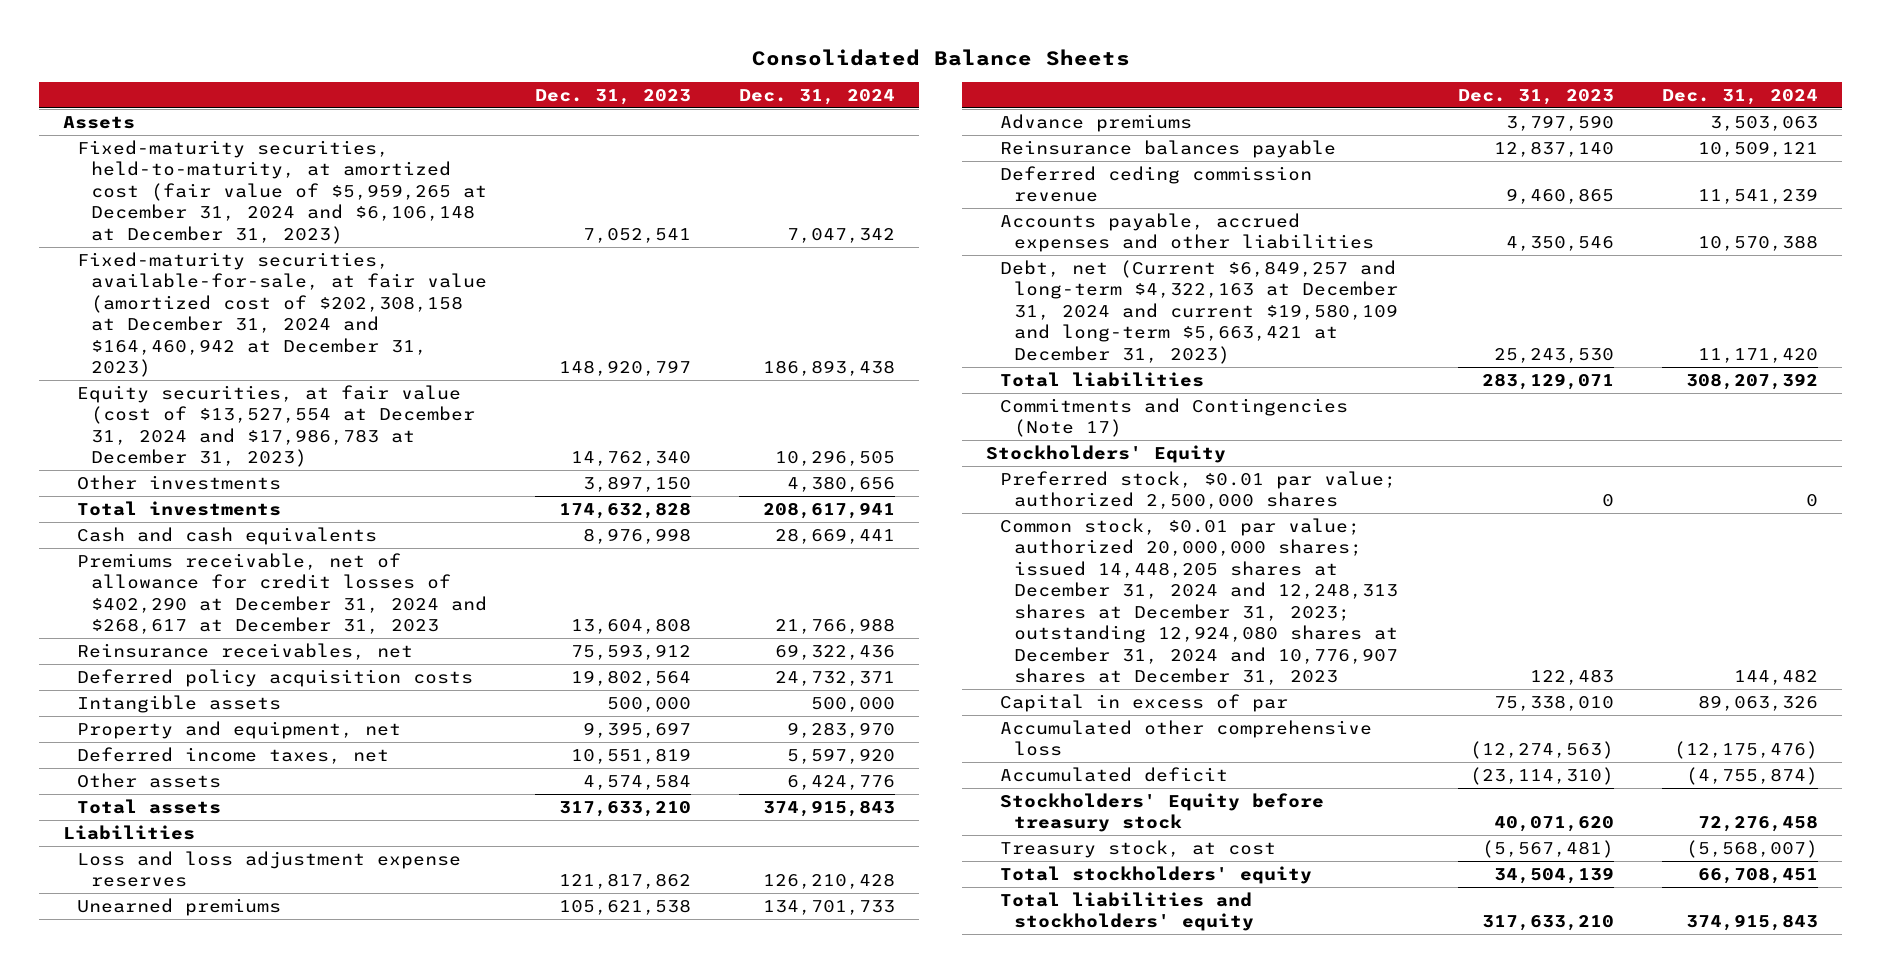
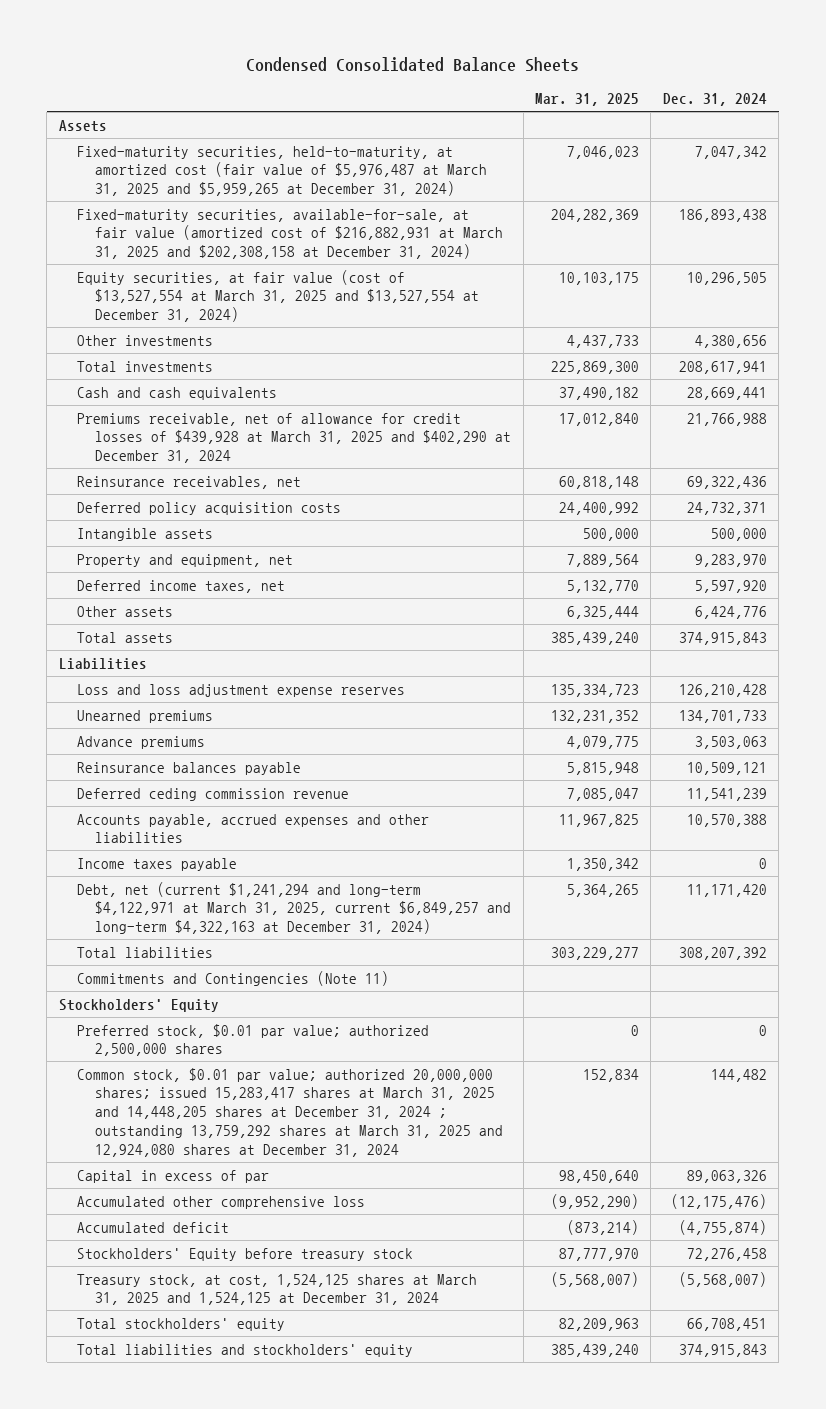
- Consolidated Balance Sheets
+ Condensed Consolidated Balance Sheets
- | Dec. 31, 2023 | Dec. 31, 2024
+ | Mar. 31, 2025 | Dec. 31, 2024
- Fixed-maturity securities, held-to-maturity, at amortized cost (fair value of $5,959,265 at December 31, 2024 and $6,106,148 at December 31, 2023) | 7,052,541 | 7,047,342
- Fixed-maturity securities, available-for-sale, at fair value (amortized cost of $202,308,158 at December 31, 2024 and $164,460,942 at December 31, 2023) | 148,920,797 | 186,893,438
- Equity securities, at fair value (cost of $13,527,554 at December 31, 2024 and $17,986,783 at December 31, 2023) | 14,762,340 | 10,296,505
+ Fixed-maturity securities, held-to-maturity, at amortized cost (fair value of $5,976,487 at March 31, 2025 and $5,959,265 at December 31, 2024) | 7,046,023 | 7,047,342
+ Fixed-maturity securities, available-for-sale, at fair value (amortized cost of $216,882,931 at March 31, 2025 and $202,308,158 at December 31, 2024) | 204,282,369 | 186,893,438
+ Equity securities, at fair value (cost of $13,527,554 at March 31, 2025 and $13,527,554 at December 31, 2024) | 10,103,175 | 10,296,505
- Premiums receivable, net of allowance for credit losses of $402,290 at December 31, 2024 and $268,617 at December 31, 2023 | 13,604,808 | 21,766,988
+ Premiums receivable, net of allowance for credit losses of $439,928 at March 31, 2025 and $402,290 at December 31, 2024 | 17,012,840 | 21,766,988
- Debt, net (Current $6,849,257 and long-term $4,322,163 at December 31, 2024 and current $19,580,109 and long-term $5,663,421 at December 31, 2023) | 25,243,530 | 11,171,420
+ Income taxes payable | 1,350,342 | 0
+ Debt, net (current $1,241,294 and long-term $4,122,971 at March 31, 2025, current $6,849,257 and long-term $4,322,163 at December 31, 2024) | 5,364,265 | 11,171,420
- Commitments and Contingencies (Note 17)
+ Commitments and Contingencies (Note 11)
- Common stock, $0.01 par value; authorized 20,000,000 shares; issued 14,448,205 shares at December 31, 2024 and 12,248,313 shares at December 31, 2023; outstanding 12,924,080 shares at December 31, 2024 and 10,776,907 shares at December 31, 2023 | 122,483 | 144,482
+ Common stock, $0.01 par value; authorized 20,000,000 shares; issued 15,283,417 shares at March 31, 2025 and 14,448,205 shares at December 31, 2024 ; outstanding 13,759,292 shares at March 31, 2025 and 12,924,080 shares at December 31, 2024 | 152,834 | 144,482
- Treasury stock, at cost | (5,567,481) | (5,568,007)
+ Treasury stock, at cost, 1,524,125 shares at March 31, 2025 and 1,524,125 at December 31, 2024 | (5,568,007) | (5,568,007)

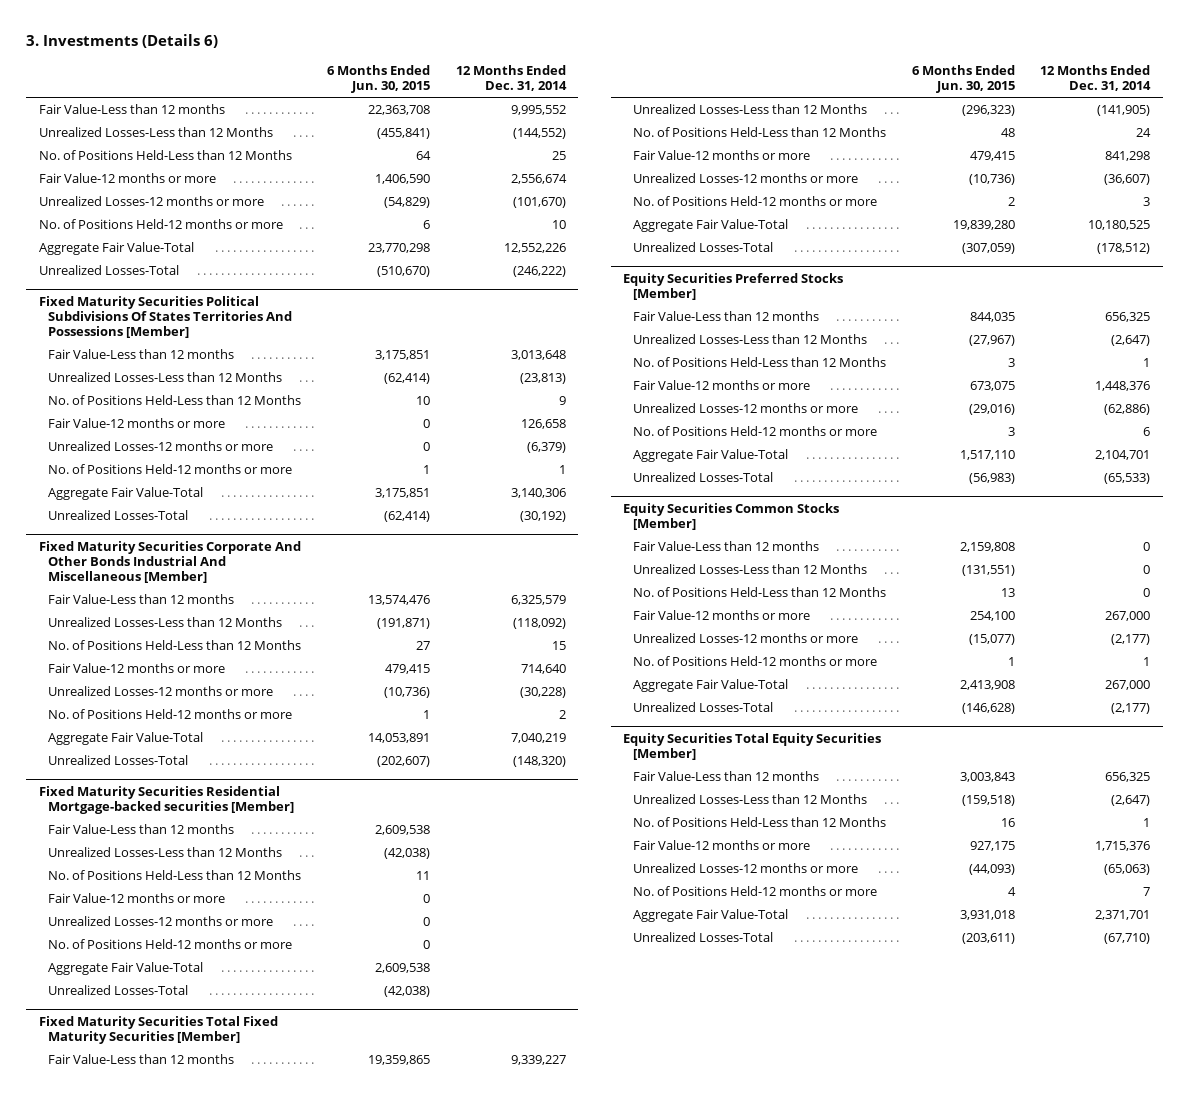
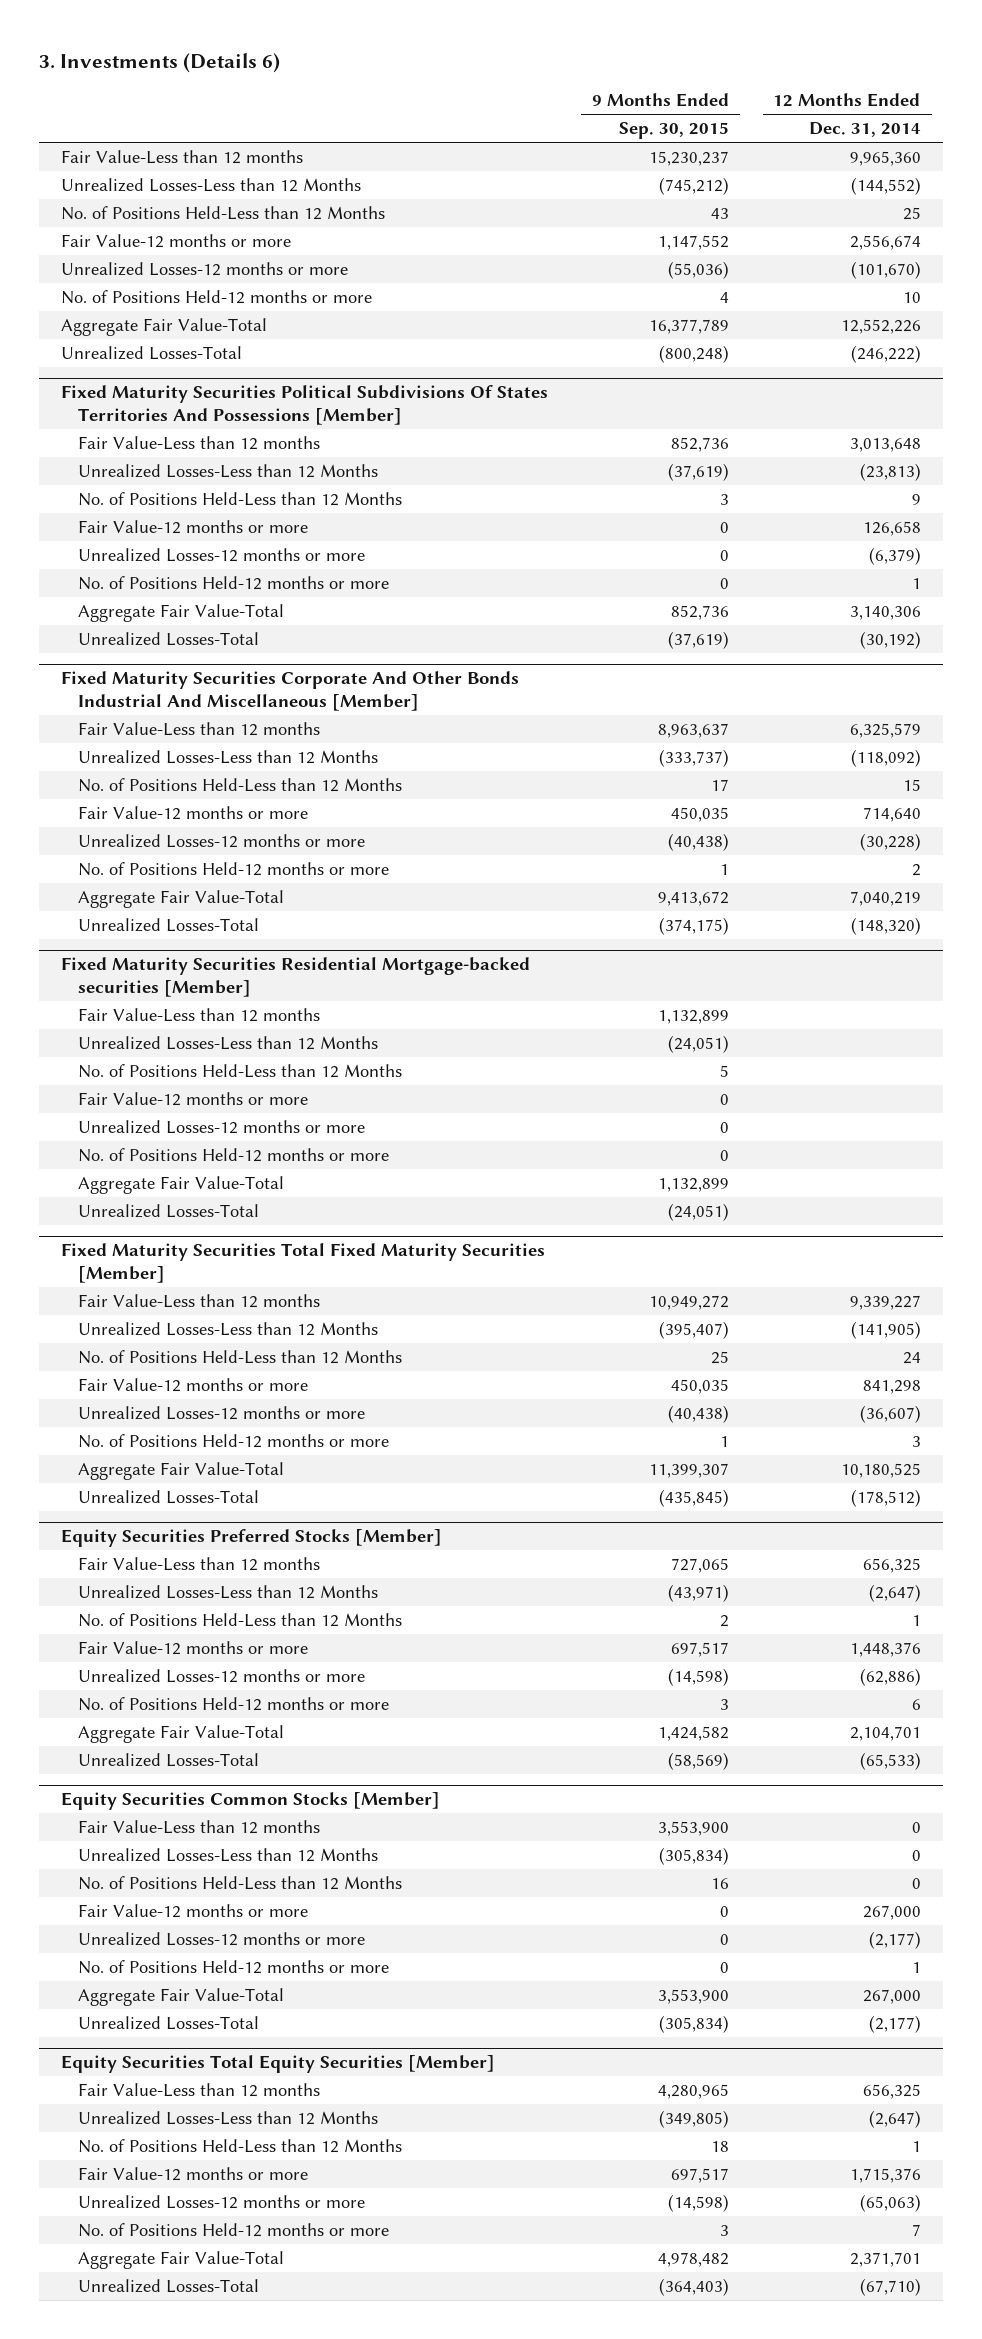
- | 6 Months Ended Jun. 30, 2015 | 12 Months Ended Dec. 31, 2014
+ | 9 Months Ended Sep. 30, 2015 | 12 Months Ended Dec. 31, 2014
- Fair Value-Less than 12 months | 22,363,708 | 9,995,552
+ Fair Value-Less than 12 months | 15,230,237 | 9,965,360

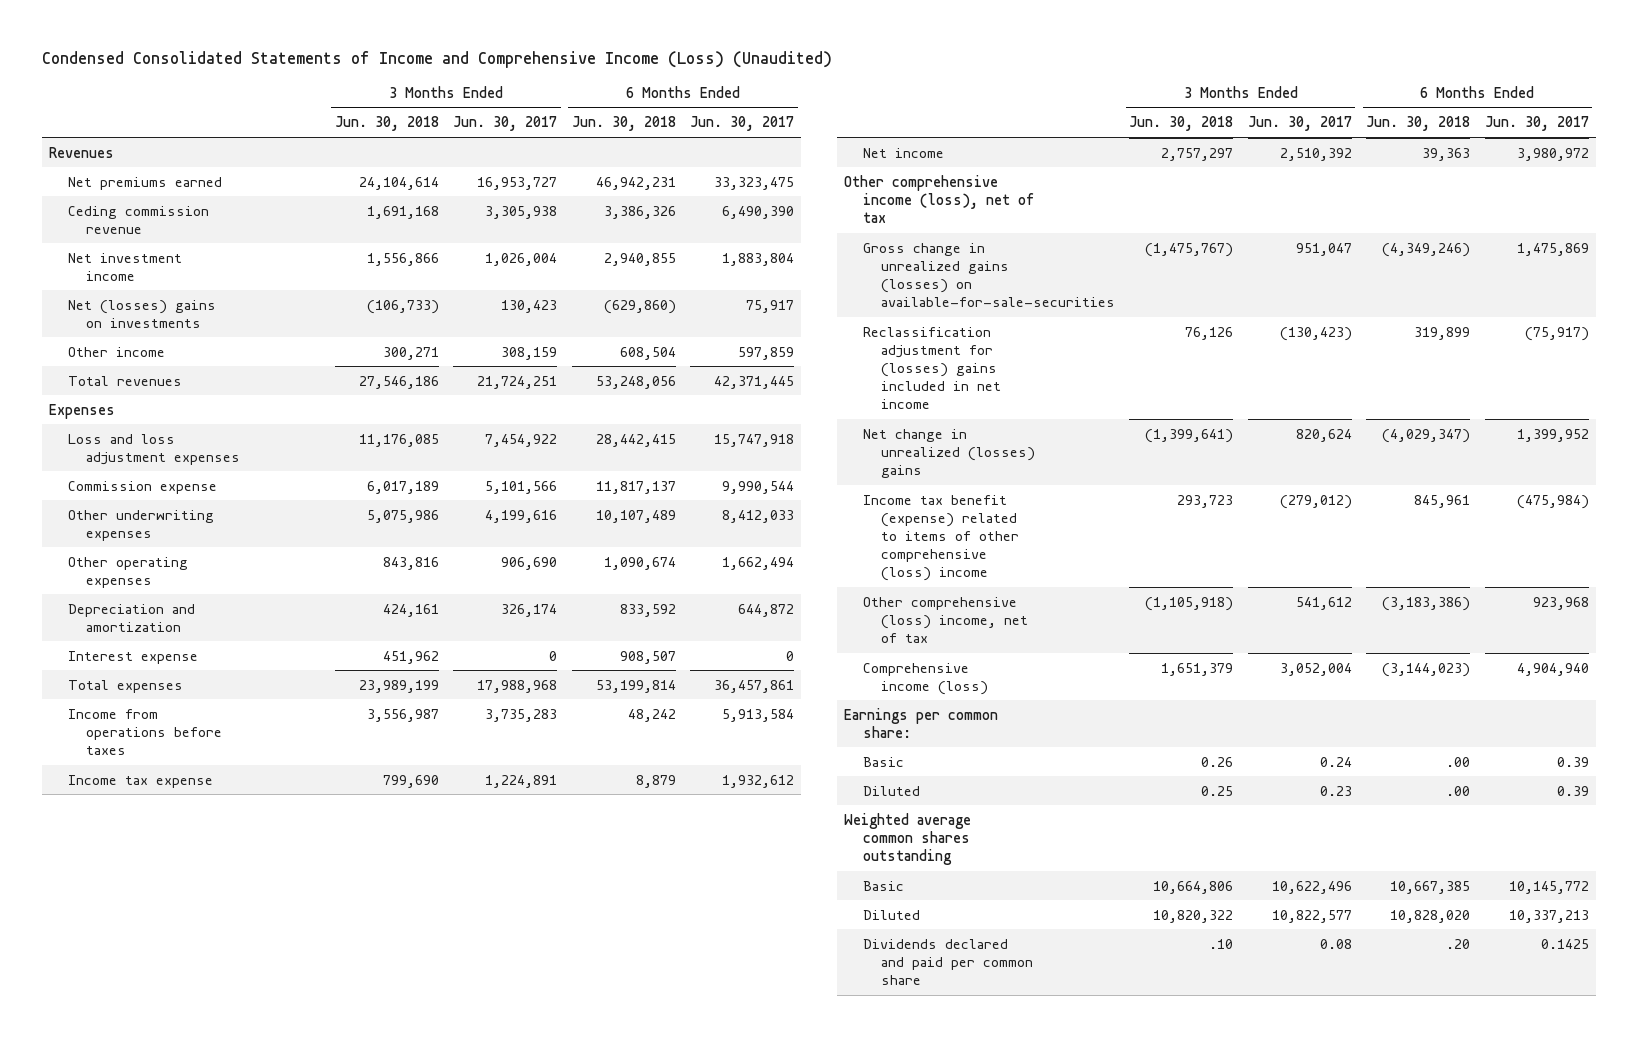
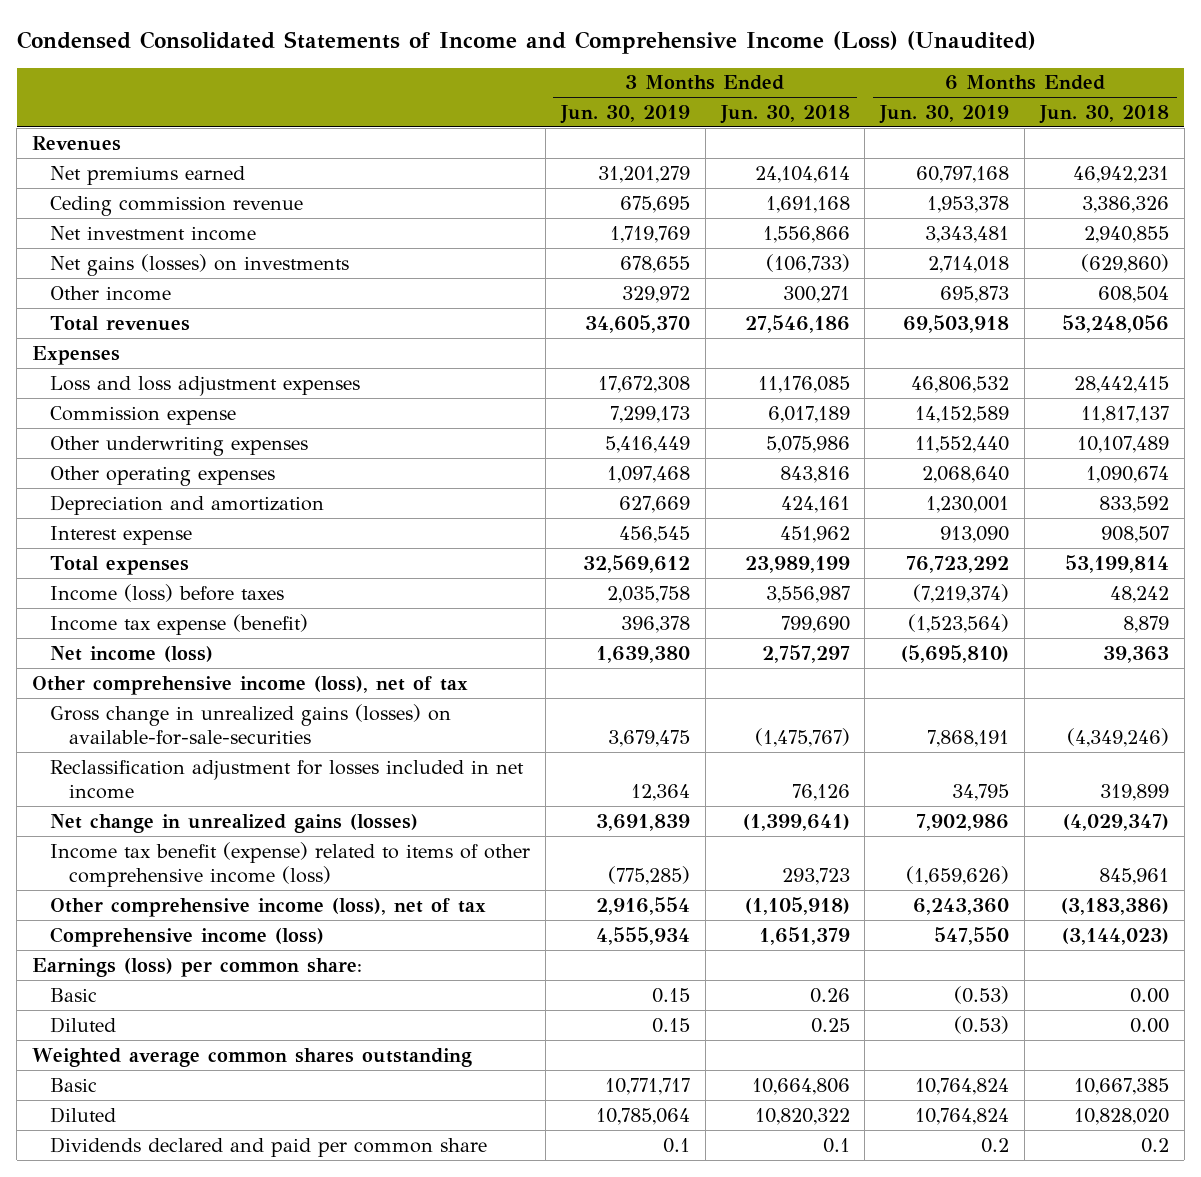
- | 3 Months Ended Jun. 30, 2018 | 3 Months Ended Jun. 30, 2017 | 6 Months Ended Jun. 30, 2018 | 6 Months Ended Jun. 30, 2017
+ | 3 Months Ended Jun. 30, 2019 | 3 Months Ended Jun. 30, 2018 | 6 Months Ended Jun. 30, 2019 | 6 Months Ended Jun. 30, 2018
- Net (losses) gains on investments | (106,733) | 130,423 | (629,860) | 75,917
+ Net gains (losses) on investments | 678,655 | (106,733) | 2,714,018 | (629,860)
- Income from operations before taxes | 3,556,987 | 3,735,283 | 48,242 | 5,913,584
- Income tax expense | 799,690 | 1,224,891 | 8,879 | 1,932,612
- Net income | 2,757,297 | 2,510,392 | 39,363 | 3,980,972
+ Income (loss) before taxes | 2,035,758 | 3,556,987 | (7,219,374) | 48,242
+ Income tax expense (benefit) | 396,378 | 799,690 | (1,523,564) | 8,879
+ Net income (loss) | 1,639,380 | 2,757,297 | (5,695,810) | 39,363
- Reclassification adjustment for (losses) gains included in net income | 76,126 | (130,423) | 319,899 | (75,917)
- Net change in unrealized (losses) gains | (1,399,641) | 820,624 | (4,029,347) | 1,399,952
- Income tax benefit (expense) related to items of other comprehensive (loss) income | 293,723 | (279,012) | 845,961 | (475,984)
- Other comprehensive (loss) income, net of tax | (1,105,918) | 541,612 | (3,183,386) | 923,968
+ Reclassification adjustment for losses included in net income | 12,364 | 76,126 | 34,795 | 319,899
+ Net change in unrealized gains (losses) | 3,691,839 | (1,399,641) | 7,902,986 | (4,029,347)
+ Income tax benefit (expense) related to items of other comprehensive income (loss) | (775,285) | 293,723 | (1,659,626) | 845,961
+ Other comprehensive income (loss), net of tax | 2,916,554 | (1,105,918) | 6,243,360 | (3,183,386)
- Earnings per common share:
- Basic | 0.26 | 0.24 | .00 | 0.39
- Diluted | 0.25 | 0.23 | .00 | 0.39
+ Earnings (loss) per common share:
+ Basic | 0.15 | 0.26 | (0.53) | 0.00
+ Diluted | 0.15 | 0.25 | (0.53) | 0.00
- Dividends declared and paid per common share | .10 | 0.08 | .20 | 0.1425
+ Dividends declared and paid per common share | 0.1 | 0.1 | 0.2 | 0.2

